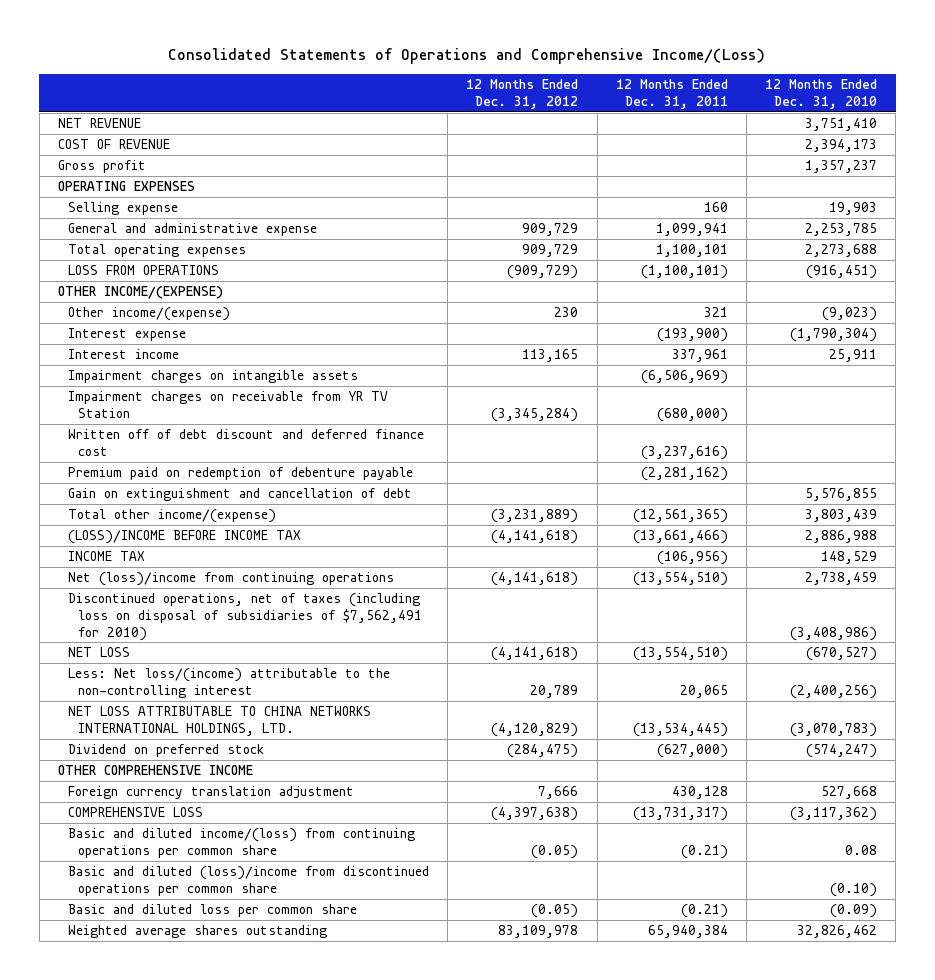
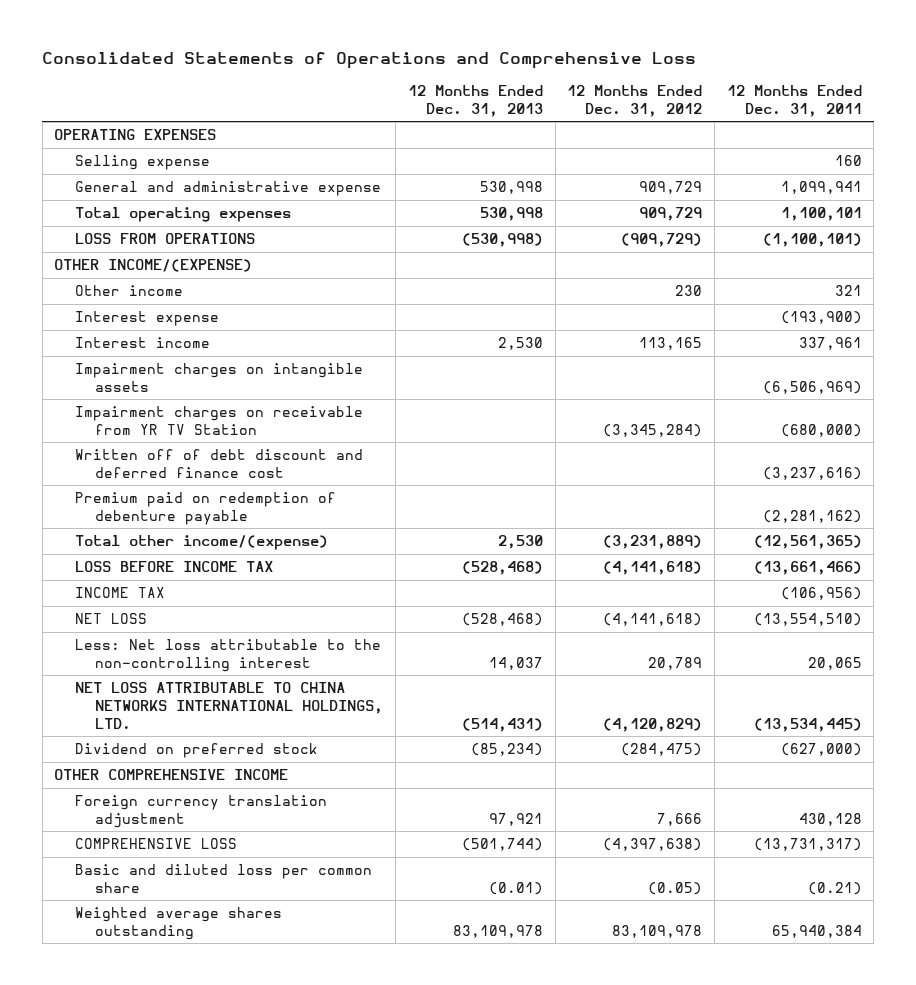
- Consolidated Statements of Operations and Comprehensive Income/(Loss)
+ Consolidated Statements of Operations and Comprehensive Loss
- | 12 Months Ended Dec. 31, 2012 | 12 Months Ended Dec. 31, 2011 | 12 Months Ended Dec. 31, 2010
+ | 12 Months Ended Dec. 31, 2013 | 12 Months Ended Dec. 31, 2012 | 12 Months Ended Dec. 31, 2011
- NET REVENUE | | | 3,751,410
- COST OF REVENUE | | | 2,394,173
- Gross profit | | | 1,357,237
- Other income/(expense) | 230 | 321 | (9,023)
+ Other income | | 230 | 321
- Gain on extinguishment and cancellation of debt | | | 5,576,855
- (LOSS)/INCOME BEFORE INCOME TAX | (4,141,618) | (13,661,466) | 2,886,988
+ LOSS BEFORE INCOME TAX | (528,468) | (4,141,618) | (13,661,466)
- Net (loss)/income from continuing operations | (4,141,618) | (13,554,510) | 2,738,459
- Discontinued operations, net of taxes (including loss on disposal of subsidiaries of $7,562,491 for 2010) | | | (3,408,986)
- Less: Net loss/(income) attributable to the non-controlling interest | 20,789 | 20,065 | (2,400,256)
+ Less: Net loss attributable to the non-controlling interest | 14,037 | 20,789 | 20,065
- Basic and diluted income/(loss) from continuing operations per common share | (0.05) | (0.21) | 0.08
- Basic and diluted (loss)/income from discontinued operations per common share | | | (0.10)

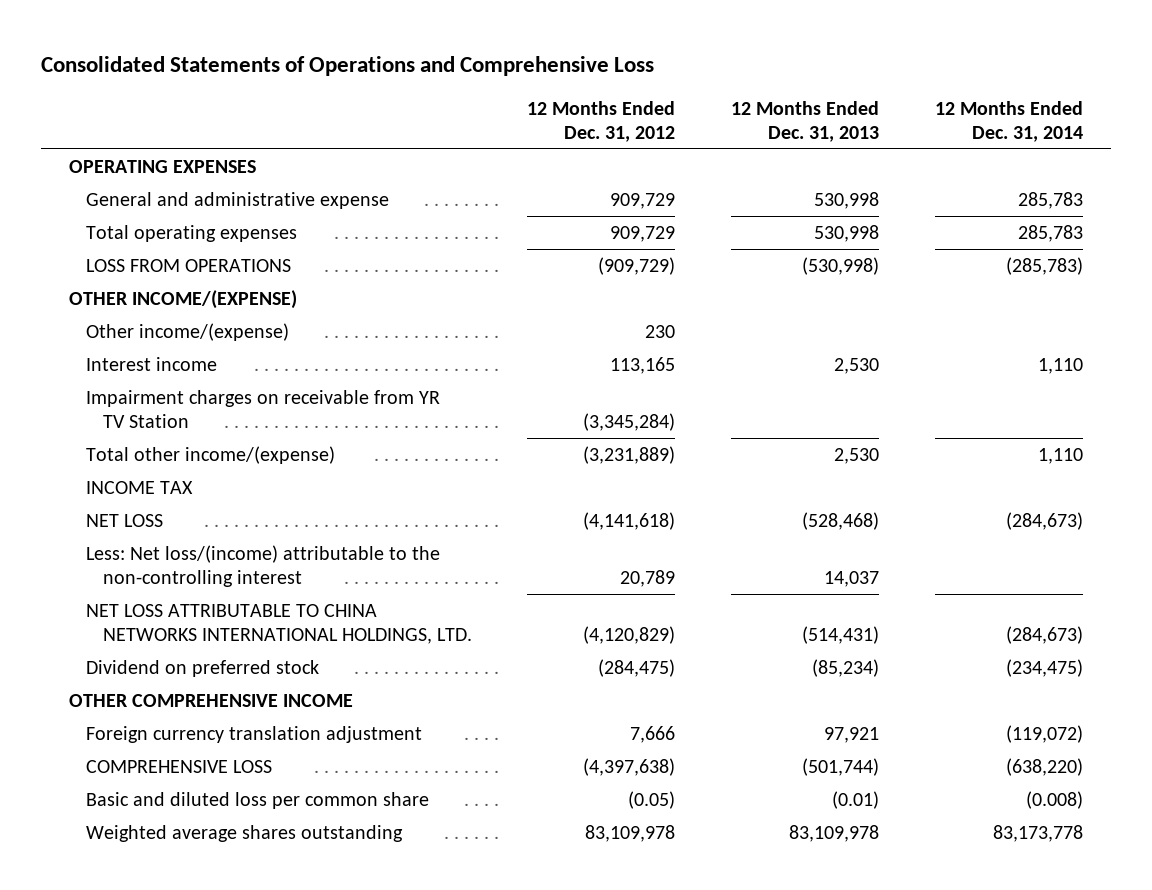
- | 12 Months Ended Dec. 31, 2013 | 12 Months Ended Dec. 31, 2012 | 12 Months Ended Dec. 31, 2011
+ | 12 Months Ended Dec. 31, 2012 | 12 Months Ended Dec. 31, 2013 | 12 Months Ended Dec. 31, 2014
- Selling expense | | | 160
- Other income | | 230 | 321
- Interest expense | | | (193,900)
+ Other income/(expense) | 230 | |
- Impairment charges on intangible assets | | | (6,506,969)
- Written off of debt discount and deferred finance cost | | | (3,237,616)
- Premium paid on redemption of debenture payable | | | (2,281,162)
- LOSS BEFORE INCOME TAX | (528,468) | (4,141,618) | (13,661,466)
- Less: Net loss attributable to the non-controlling interest | 14,037 | 20,789 | 20,065
+ Less: Net loss/(income) attributable to the non-controlling interest | 20,789 | 14,037 |

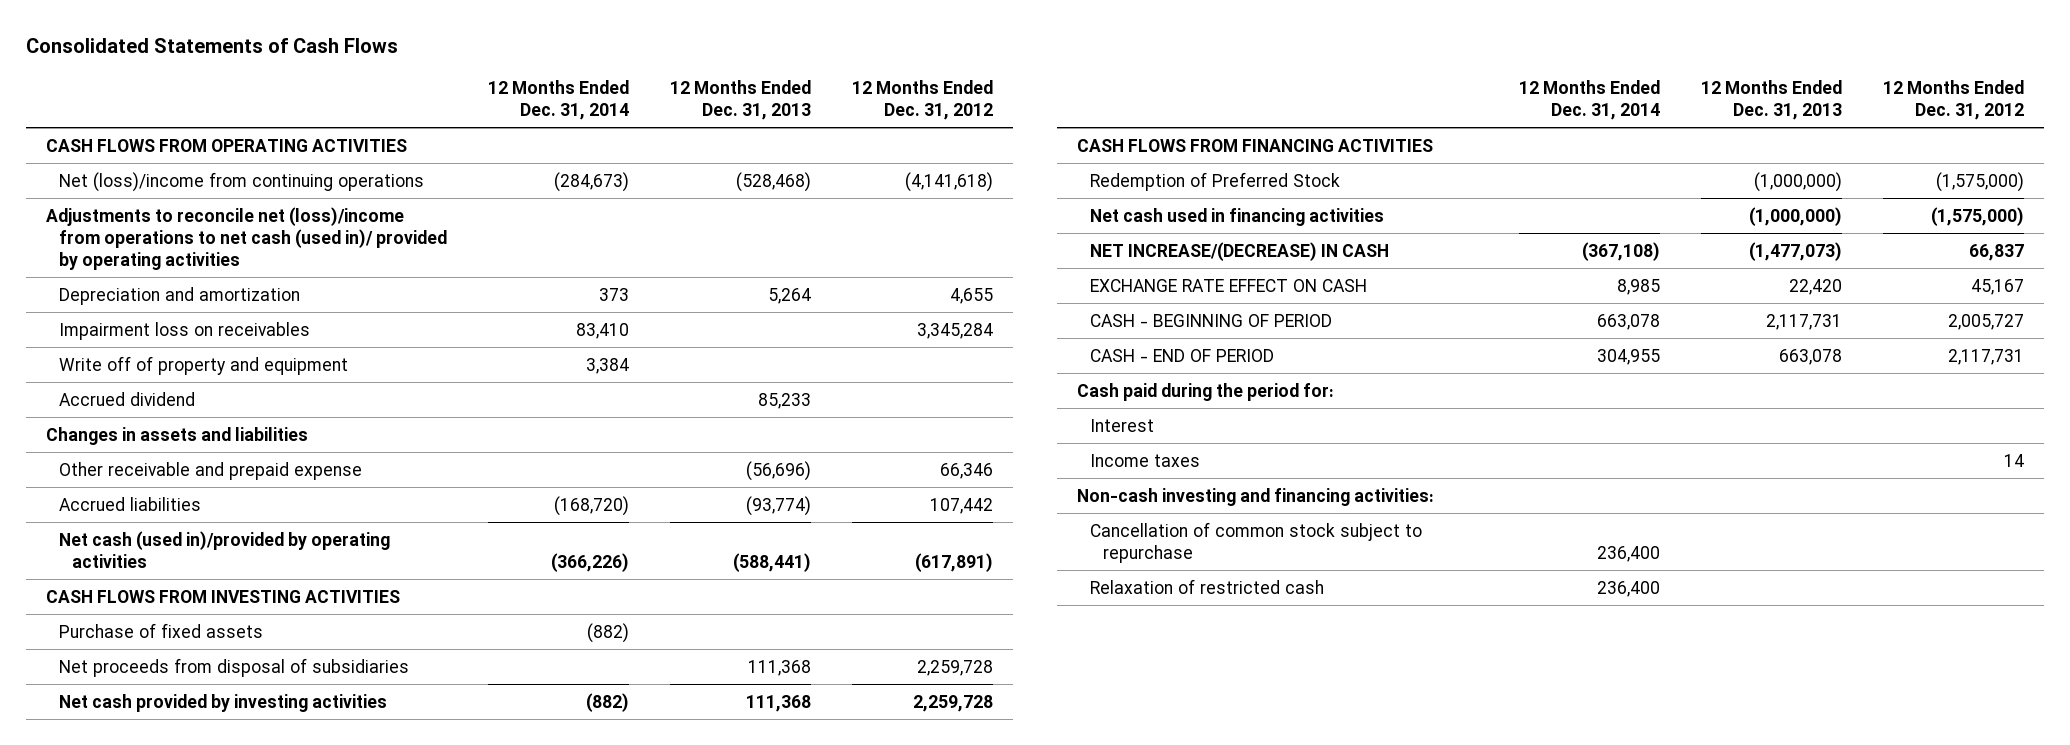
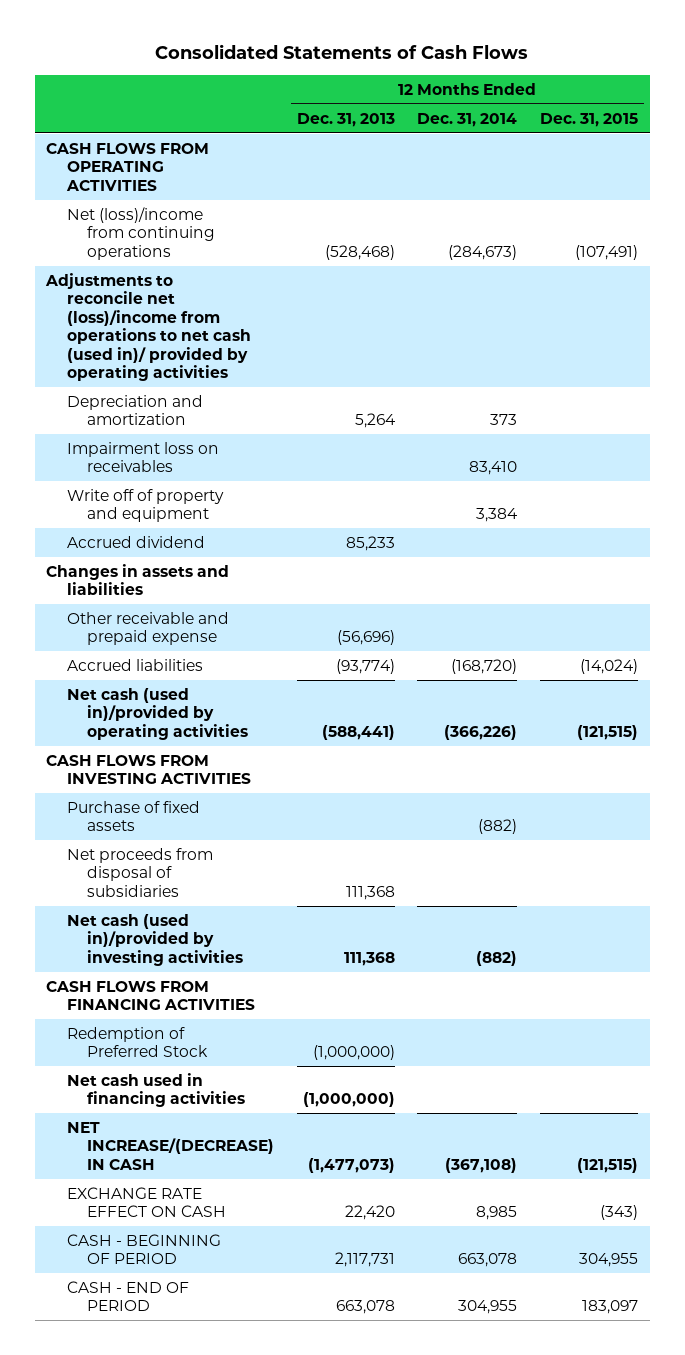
- | 12 Months Ended Dec. 31, 2014 | 12 Months Ended Dec. 31, 2013 | 12 Months Ended Dec. 31, 2012
+ | 12 Months Ended Dec. 31, 2013 | 12 Months Ended Dec. 31, 2014 | 12 Months Ended Dec. 31, 2015
- Net cash provided by investing activities | (882) | 111,368 | 2,259,728
+ Net cash (used in)/provided by investing activities | 111,368 | (882) |
- Cash paid during the period for:
- Interest
- Income taxes | | | 14
- Non-cash investing and financing activities:
- Cancellation of common stock subject to repurchase | 236,400 | |
- Relaxation of restricted cash | 236,400 | |

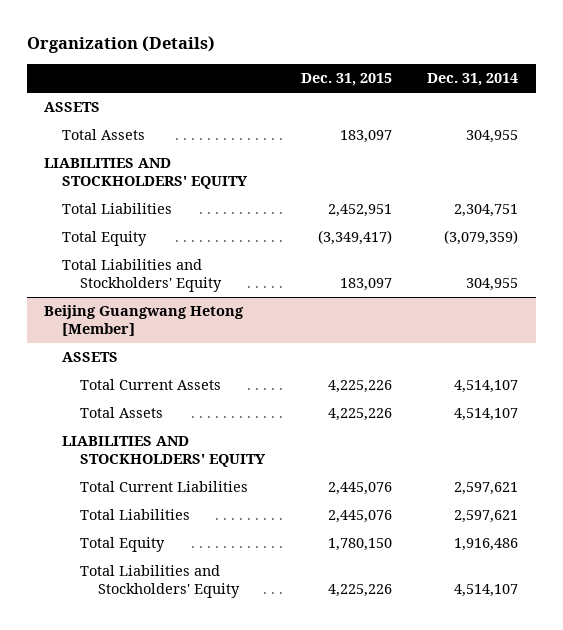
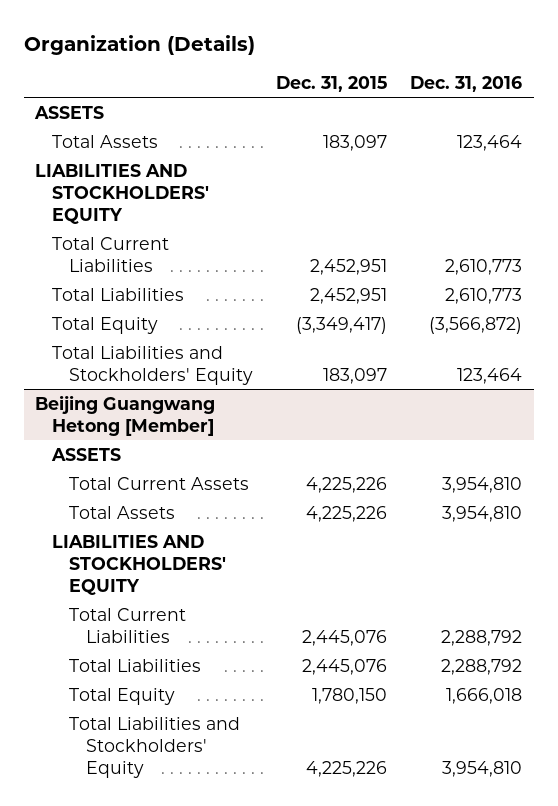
- | Dec. 31, 2015 | Dec. 31, 2014
+ | Dec. 31, 2015 | Dec. 31, 2016
+ Total Current Liabilities | 2,452,951 | 2,610,773

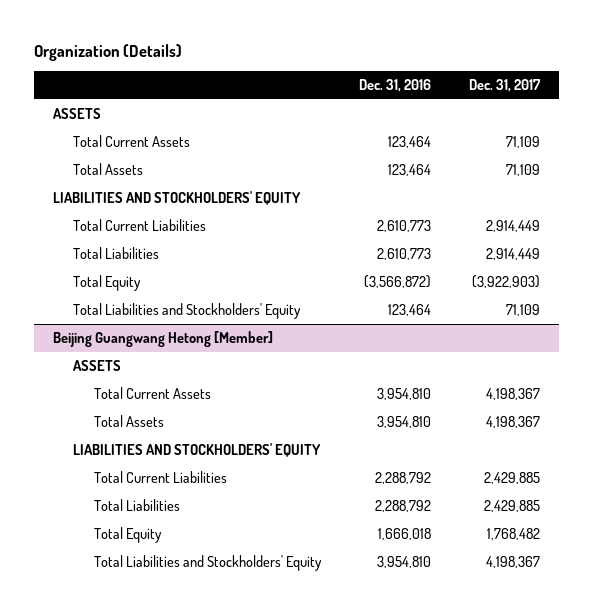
- | Dec. 31, 2015 | Dec. 31, 2016
+ | Dec. 31, 2016 | Dec. 31, 2017
+ Total Current Assets | 123,464 | 71,109

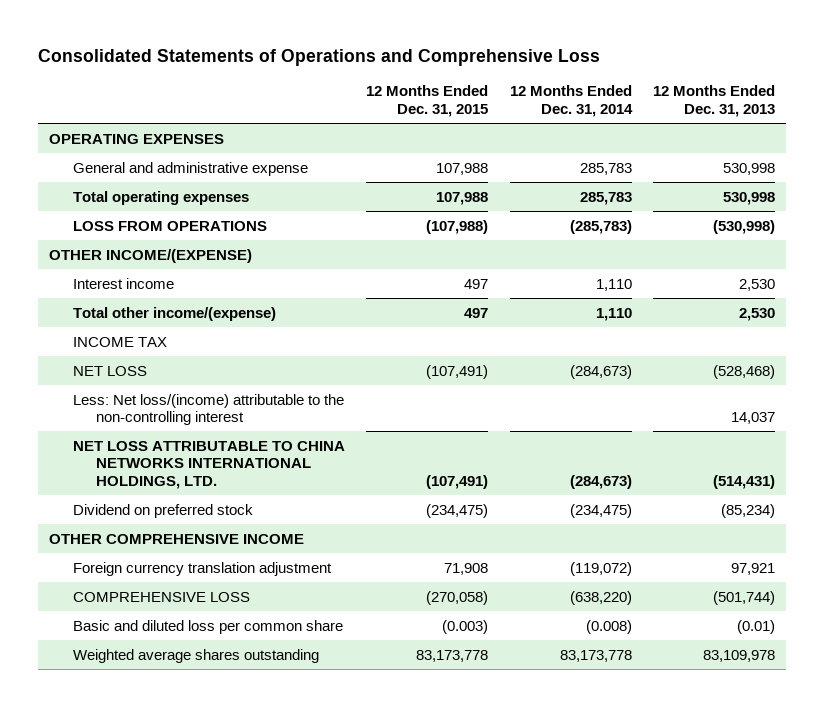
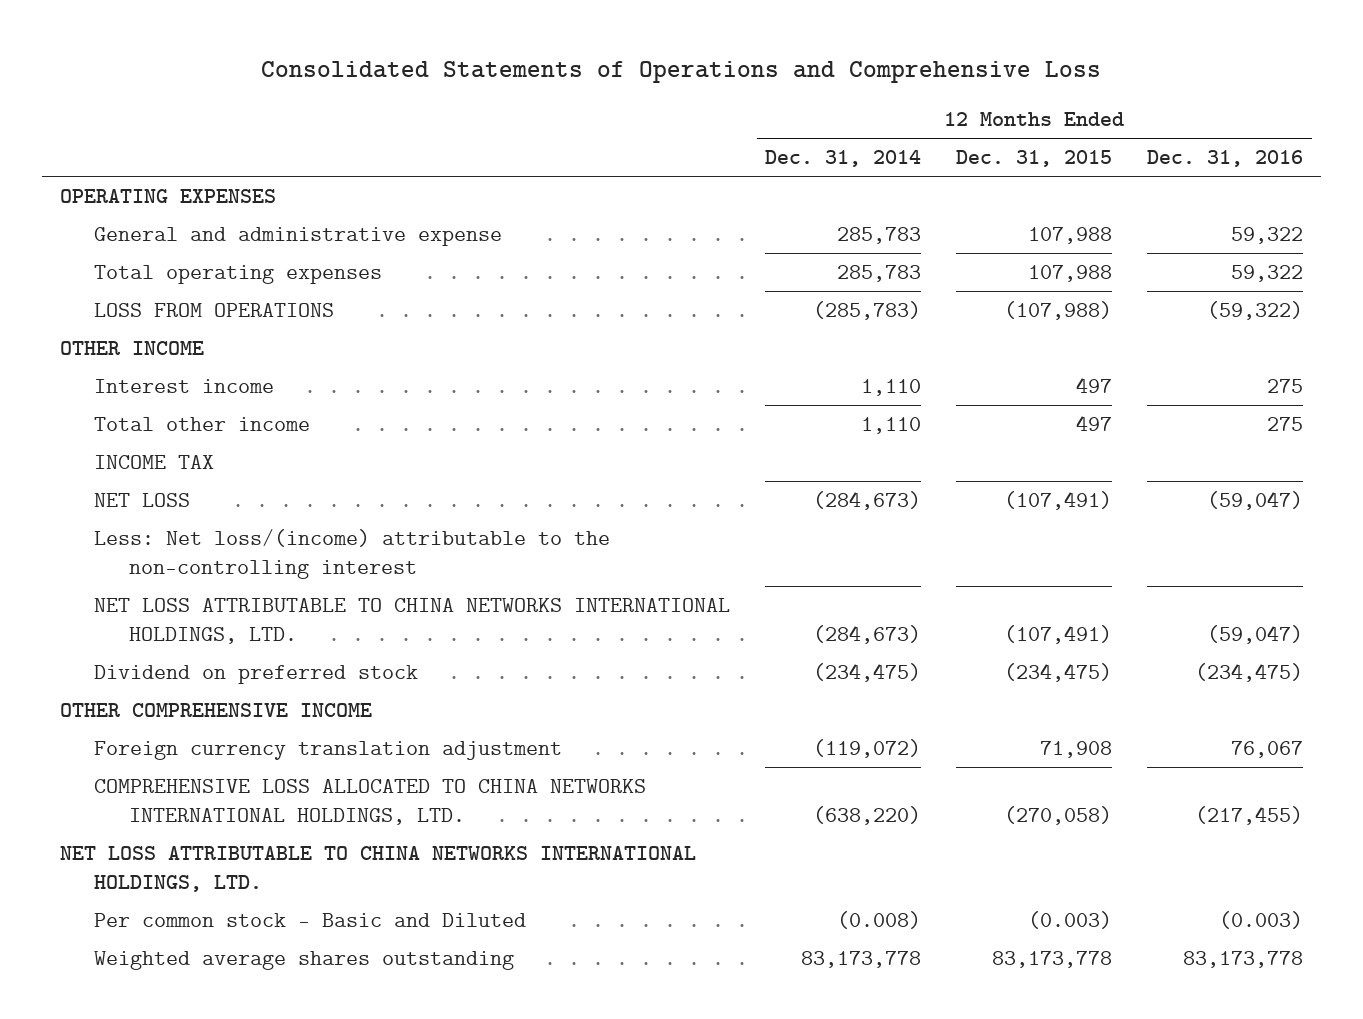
- | 12 Months Ended Dec. 31, 2015 | 12 Months Ended Dec. 31, 2014 | 12 Months Ended Dec. 31, 2013
+ | 12 Months Ended Dec. 31, 2014 | 12 Months Ended Dec. 31, 2015 | 12 Months Ended Dec. 31, 2016
- OTHER INCOME/(EXPENSE)
+ OTHER INCOME
- Total other income/(expense) | 497 | 1,110 | 2,530
+ Total other income | 1,110 | 497 | 275
- COMPREHENSIVE LOSS | (270,058) | (638,220) | (501,744)
- Basic and diluted loss per common share | (0.003) | (0.008) | (0.01)
+ COMPREHENSIVE LOSS ALLOCATED TO CHINA NETWORKS INTERNATIONAL HOLDINGS, LTD. | (638,220) | (270,058) | (217,455)
+ NET LOSS ATTRIBUTABLE TO CHINA NETWORKS INTERNATIONAL HOLDINGS, LTD.
+ Per common stock - Basic and Diluted | (0.008) | (0.003) | (0.003)

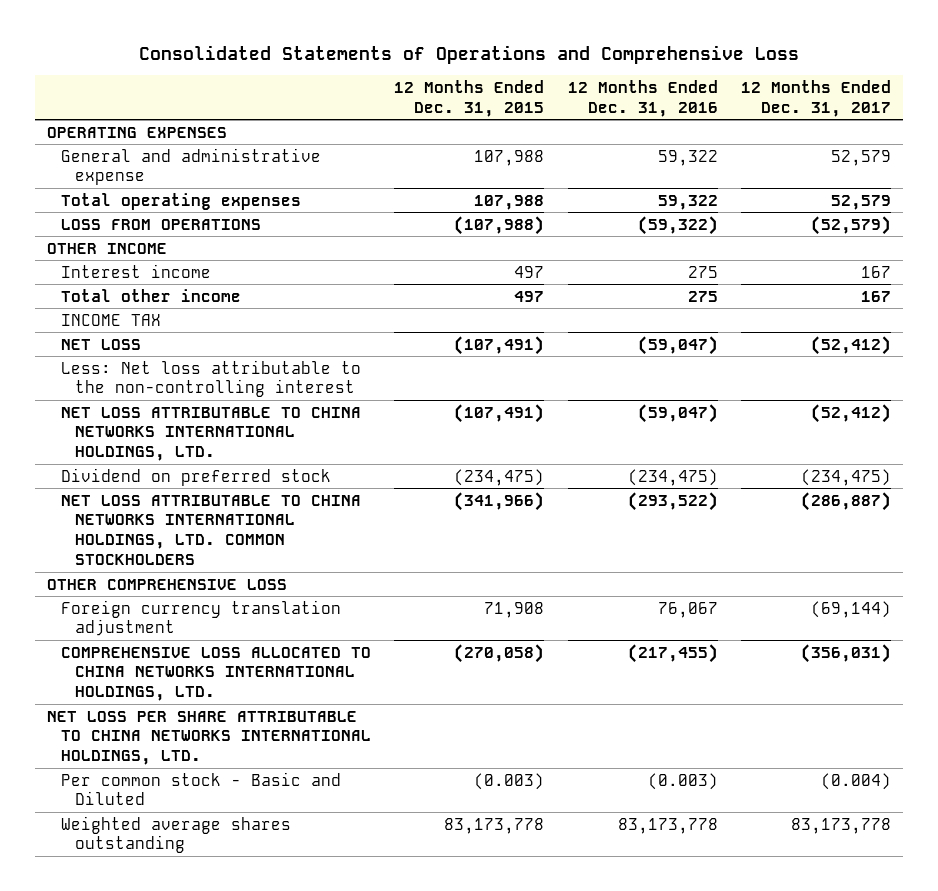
- | 12 Months Ended Dec. 31, 2014 | 12 Months Ended Dec. 31, 2015 | 12 Months Ended Dec. 31, 2016
+ | 12 Months Ended Dec. 31, 2015 | 12 Months Ended Dec. 31, 2016 | 12 Months Ended Dec. 31, 2017
- Less: Net loss/(income) attributable to the non-controlling interest
+ Less: Net loss attributable to the non-controlling interest
- OTHER COMPREHENSIVE INCOME
+ NET LOSS ATTRIBUTABLE TO CHINA NETWORKS INTERNATIONAL HOLDINGS, LTD. COMMON STOCKHOLDERS | (341,966) | (293,522) | (286,887)
+ OTHER COMPREHENSIVE LOSS
- NET LOSS ATTRIBUTABLE TO CHINA NETWORKS INTERNATIONAL HOLDINGS, LTD.
+ NET LOSS PER SHARE ATTRIBUTABLE TO CHINA NETWORKS INTERNATIONAL HOLDINGS, LTD.

